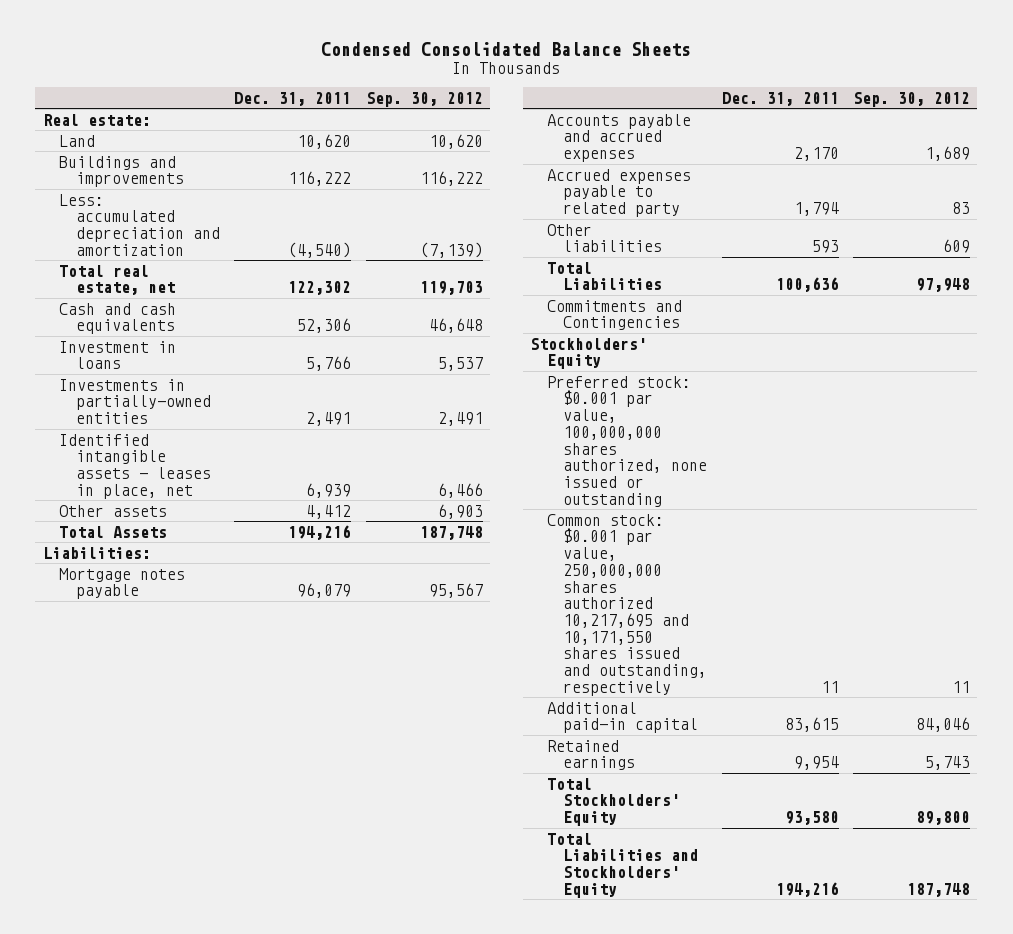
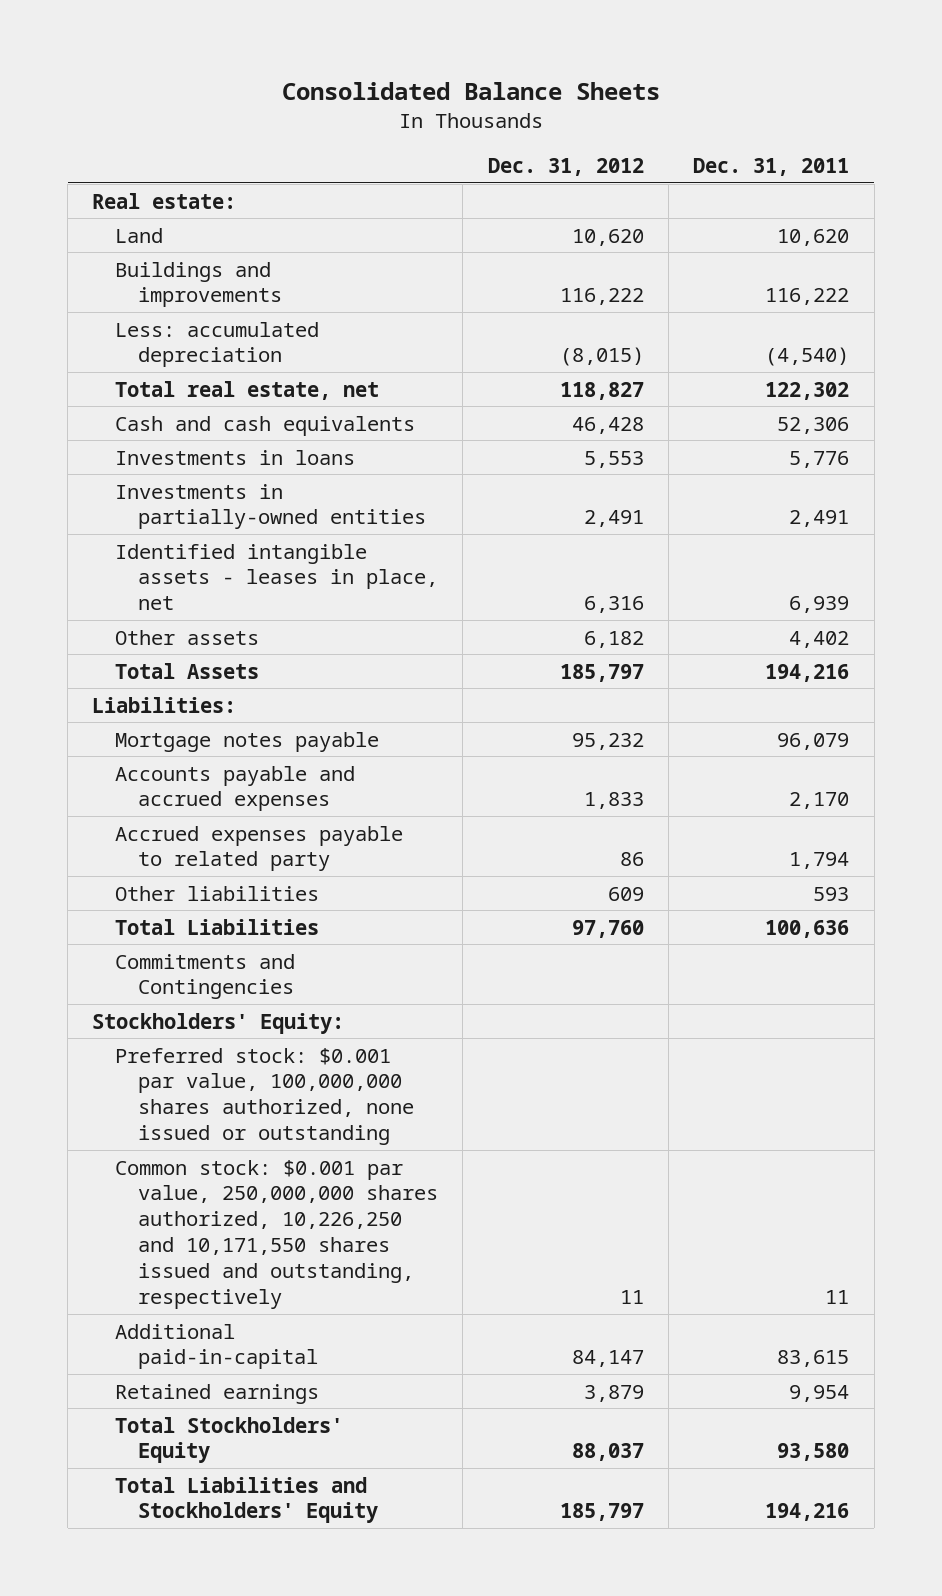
- Condensed Consolidated Balance Sheets
+ Consolidated Balance Sheets
- | Dec. 31, 2011 | Sep. 30, 2012
+ | Dec. 31, 2012 | Dec. 31, 2011
- Less: accumulated depreciation and amortization | (4,540) | (7,139)
+ Less: accumulated depreciation | (8,015) | (4,540)
- Investment in loans | 5,766 | 5,537
+ Investments in loans | 5,553 | 5,776
- Other assets | 4,412 | 6,903
+ Other assets | 6,182 | 4,402
- Stockholders' Equity
+ Stockholders' Equity:
- Common stock: $0.001 par value, 250,000,000 shares authorized 10,217,695 and 10,171,550 shares issued and outstanding, respectively | 11 | 11
- Additional paid-in capital | 83,615 | 84,046
+ Common stock: $0.001 par value, 250,000,000 shares authorized, 10,226,250 and 10,171,550 shares issued and outstanding, respectively | 11 | 11
+ Additional paid-in-capital | 84,147 | 83,615

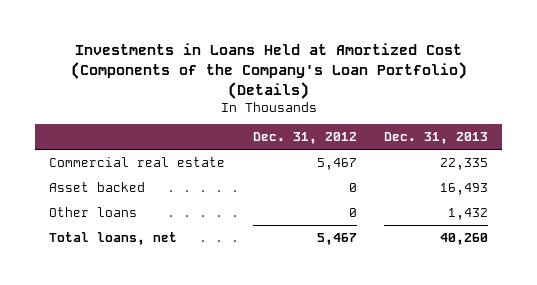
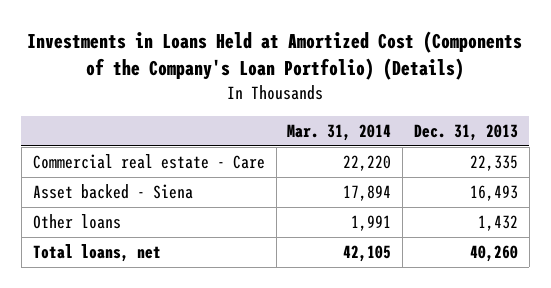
- | Dec. 31, 2012 | Dec. 31, 2013
+ | Mar. 31, 2014 | Dec. 31, 2013
- Commercial real estate | 5,467 | 22,335
- Asset backed | 0 | 16,493
+ Commercial real estate - Care | 22,220 | 22,335
+ Asset backed - Siena | 17,894 | 16,493

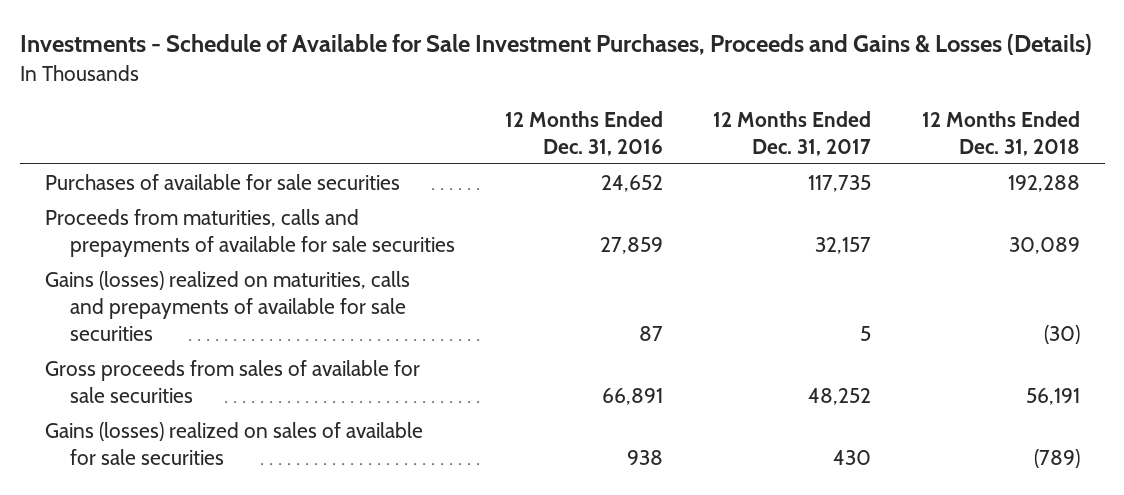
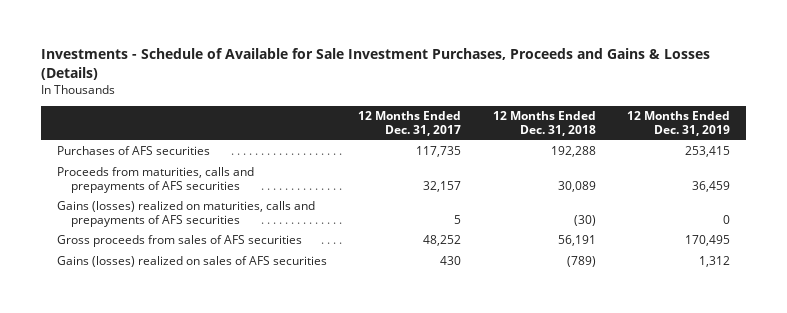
- | 12 Months Ended Dec. 31, 2016 | 12 Months Ended Dec. 31, 2017 | 12 Months Ended Dec. 31, 2018
+ | 12 Months Ended Dec. 31, 2017 | 12 Months Ended Dec. 31, 2018 | 12 Months Ended Dec. 31, 2019
- Purchases of available for sale securities | 24,652 | 117,735 | 192,288
- Proceeds from maturities, calls and prepayments of available for sale securities | 27,859 | 32,157 | 30,089
- Gains (losses) realized on maturities, calls and prepayments of available for sale securities | 87 | 5 | (30)
- Gross proceeds from sales of available for sale securities | 66,891 | 48,252 | 56,191
- Gains (losses) realized on sales of available for sale securities | 938 | 430 | (789)
+ Purchases of AFS securities | 117,735 | 192,288 | 253,415
+ Proceeds from maturities, calls and prepayments of AFS securities | 32,157 | 30,089 | 36,459
+ Gains (losses) realized on maturities, calls and prepayments of AFS securities | 5 | (30) | 0
+ Gross proceeds from sales of AFS securities | 48,252 | 56,191 | 170,495
+ Gains (losses) realized on sales of AFS securities | 430 | (789) | 1,312

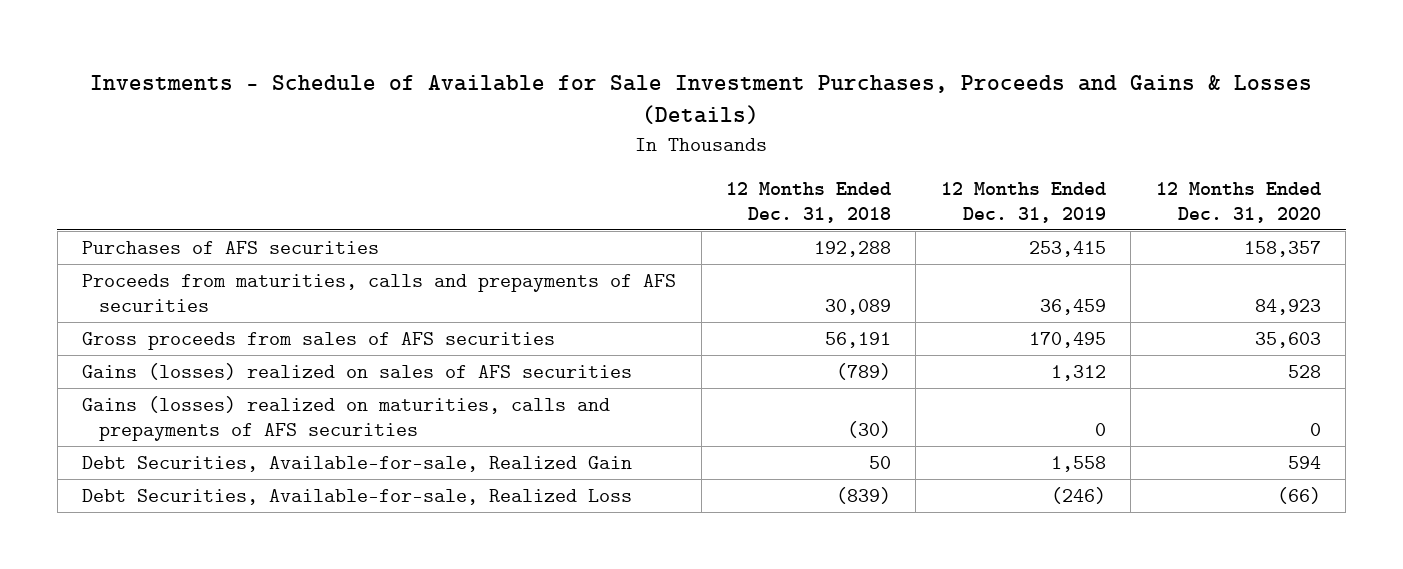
- | 12 Months Ended Dec. 31, 2017 | 12 Months Ended Dec. 31, 2018 | 12 Months Ended Dec. 31, 2019
+ | 12 Months Ended Dec. 31, 2018 | 12 Months Ended Dec. 31, 2019 | 12 Months Ended Dec. 31, 2020
moved down: Gains (losses) realized on maturities, calls and prepayments of AFS securities | (30) | 0 | 0
+ Debt Securities, Available-for-sale, Realized Gain | 50 | 1,558 | 594
+ Debt Securities, Available-for-sale, Realized Loss | (839) | (246) | (66)

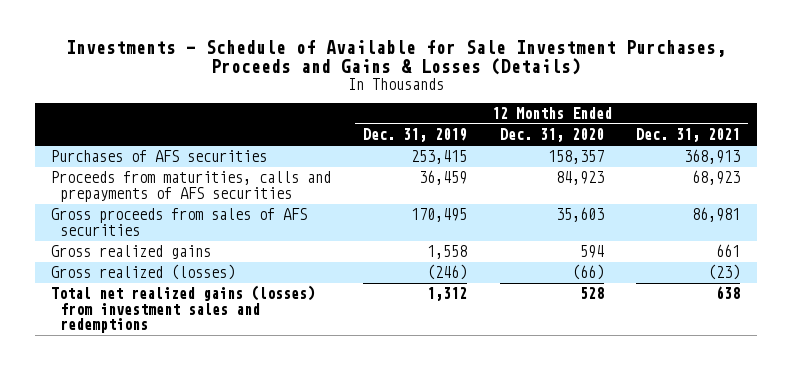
- | 12 Months Ended Dec. 31, 2018 | 12 Months Ended Dec. 31, 2019 | 12 Months Ended Dec. 31, 2020
+ | 12 Months Ended Dec. 31, 2019 | 12 Months Ended Dec. 31, 2020 | 12 Months Ended Dec. 31, 2021
- Gains (losses) realized on sales of AFS securities | (789) | 1,312 | 528
- Gains (losses) realized on maturities, calls and prepayments of AFS securities | (30) | 0 | 0
- Debt Securities, Available-for-sale, Realized Gain | 50 | 1,558 | 594
- Debt Securities, Available-for-sale, Realized Loss | (839) | (246) | (66)
+ Gross realized gains | 1,558 | 594 | 661
+ Gross realized (losses) | (246) | (66) | (23)
+ Total net realized gains (losses) from investment sales and redemptions | 1,312 | 528 | 638

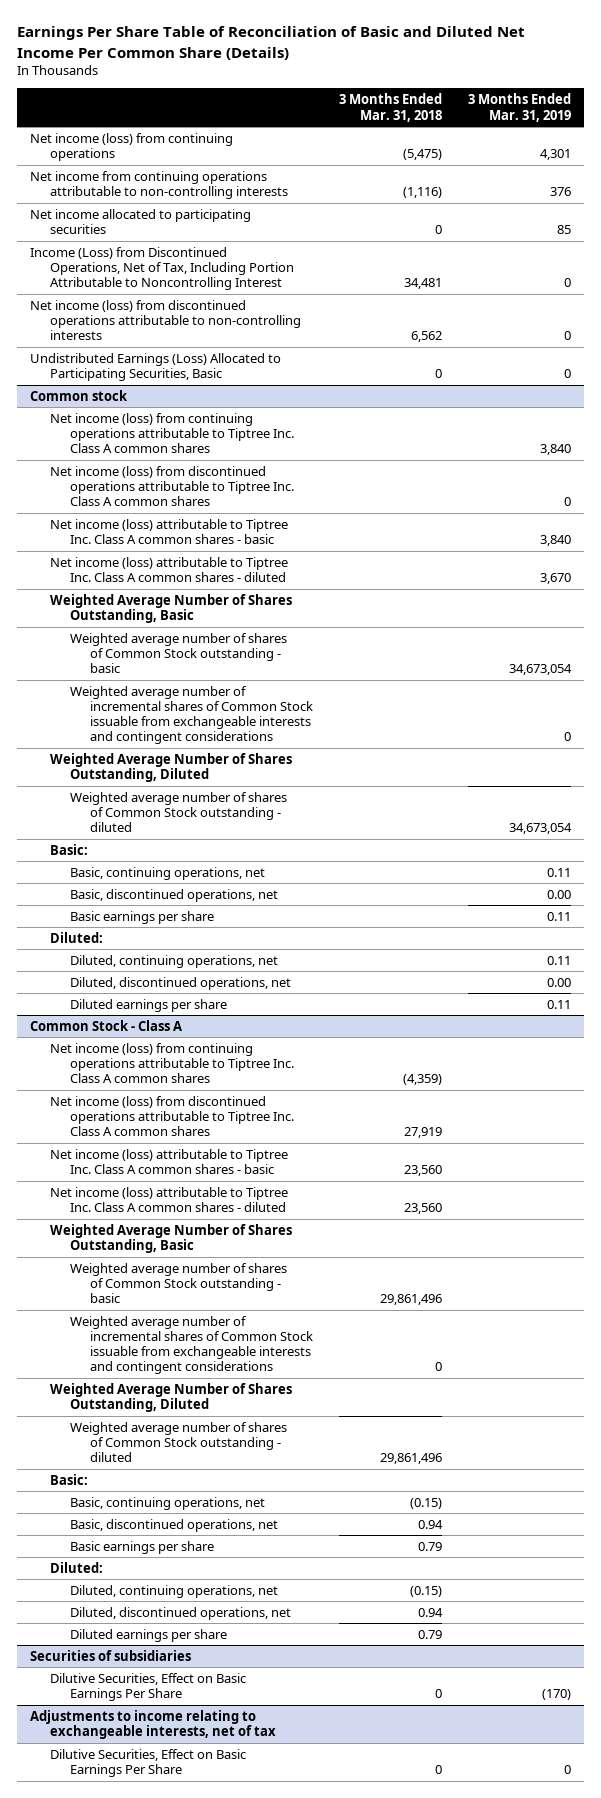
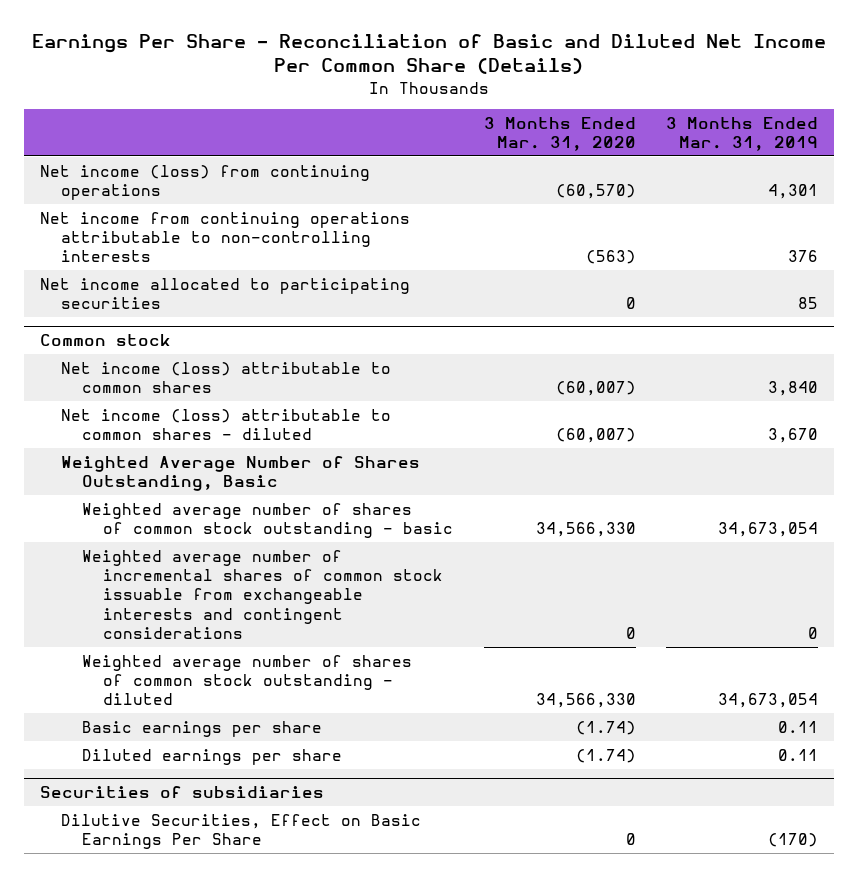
- Earnings Per Share Table of Reconciliation of Basic and Diluted Net Income Per Common Share (Details)
+ Earnings Per Share - Reconciliation of Basic and Diluted Net Income Per Common Share (Details)
- | 3 Months Ended Mar. 31, 2018 | 3 Months Ended Mar. 31, 2019
+ | 3 Months Ended Mar. 31, 2020 | 3 Months Ended Mar. 31, 2019
- Income (Loss) from Discontinued Operations, Net of Tax, Including Portion Attributable to Noncontrolling Interest | 34,481 | 0
- Net income (loss) from discontinued operations attributable to non-controlling interests | 6,562 | 0
- Undistributed Earnings (Loss) Allocated to Participating Securities, Basic | 0 | 0
@ Common stock
- Net income (loss) from continuing operations attributable to Tiptree Inc. Class A common shares | | 3,840
- Net income (loss) from discontinued operations attributable to Tiptree Inc. Class A common shares | | 0
- Net income (loss) attributable to Tiptree Inc. Class A common shares - basic | | 3,840
- Net income (loss) attributable to Tiptree Inc. Class A common shares - diluted | | 3,670
+ Net income (loss) attributable to common shares | (60,007) | 3,840
+ Net income (loss) attributable to common shares - diluted | (60,007) | 3,670
- Weighted average number of shares of Common Stock outstanding - basic | | 34,673,054
- Weighted average number of incremental shares of Common Stock issuable from exchangeable interests and contingent considerations | | 0
- Weighted Average Number of Shares Outstanding, Diluted
- Weighted average number of shares of Common Stock outstanding - diluted | | 34,673,054
- Basic:
- Basic, continuing operations, net | | 0.11
- Basic, discontinued operations, net | | 0.00
+ Weighted average number of shares of common stock outstanding - basic | 34,566,330 | 34,673,054
+ Weighted average number of incremental shares of common stock issuable from exchangeable interests and contingent considerations | 0 | 0
+ Weighted average number of shares of common stock outstanding - diluted | 34,566,330 | 34,673,054
- Diluted:
- Diluted, continuing operations, net | | 0.11
- Diluted, discontinued operations, net | | 0.00
- Common Stock - Class A
- Net income (loss) from continuing operations attributable to Tiptree Inc. Class A common shares | (4,359) |
- Net income (loss) from discontinued operations attributable to Tiptree Inc. Class A common shares | 27,919 |
- Net income (loss) attributable to Tiptree Inc. Class A common shares - basic | 23,560 |
- Net income (loss) attributable to Tiptree Inc. Class A common shares - diluted | 23,560 |
- Weighted Average Number of Shares Outstanding, Basic
- Weighted average number of shares of Common Stock outstanding - basic | 29,861,496 |
- Weighted average number of incremental shares of Common Stock issuable from exchangeable interests and contingent considerations | 0 |
- Weighted Average Number of Shares Outstanding, Diluted
- Weighted average number of shares of Common Stock outstanding - diluted | 29,861,496 |
- Basic:
- Basic, continuing operations, net | (0.15) |
- Basic, discontinued operations, net | 0.94 |
- Basic earnings per share | 0.79 |
- Diluted:
- Diluted, continuing operations, net | (0.15) |
- Diluted, discontinued operations, net | 0.94 |
- Diluted earnings per share | 0.79 |
- Adjustments to income relating to exchangeable interests, net of tax
- Dilutive Securities, Effect on Basic Earnings Per Share | 0 | 0

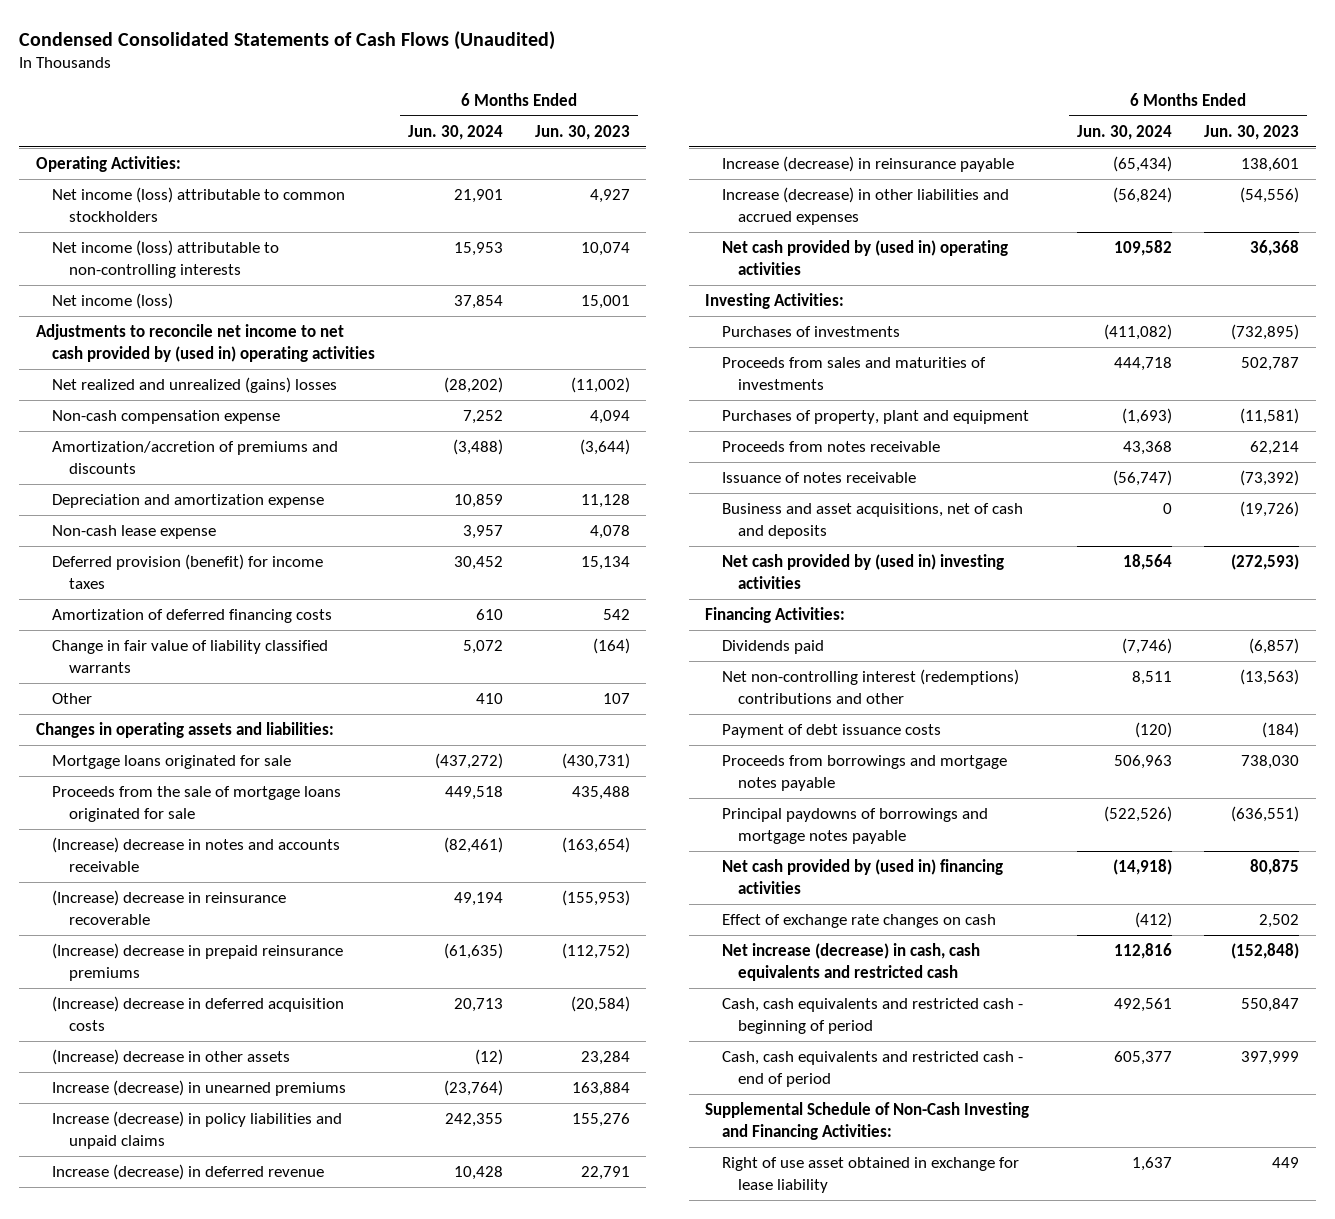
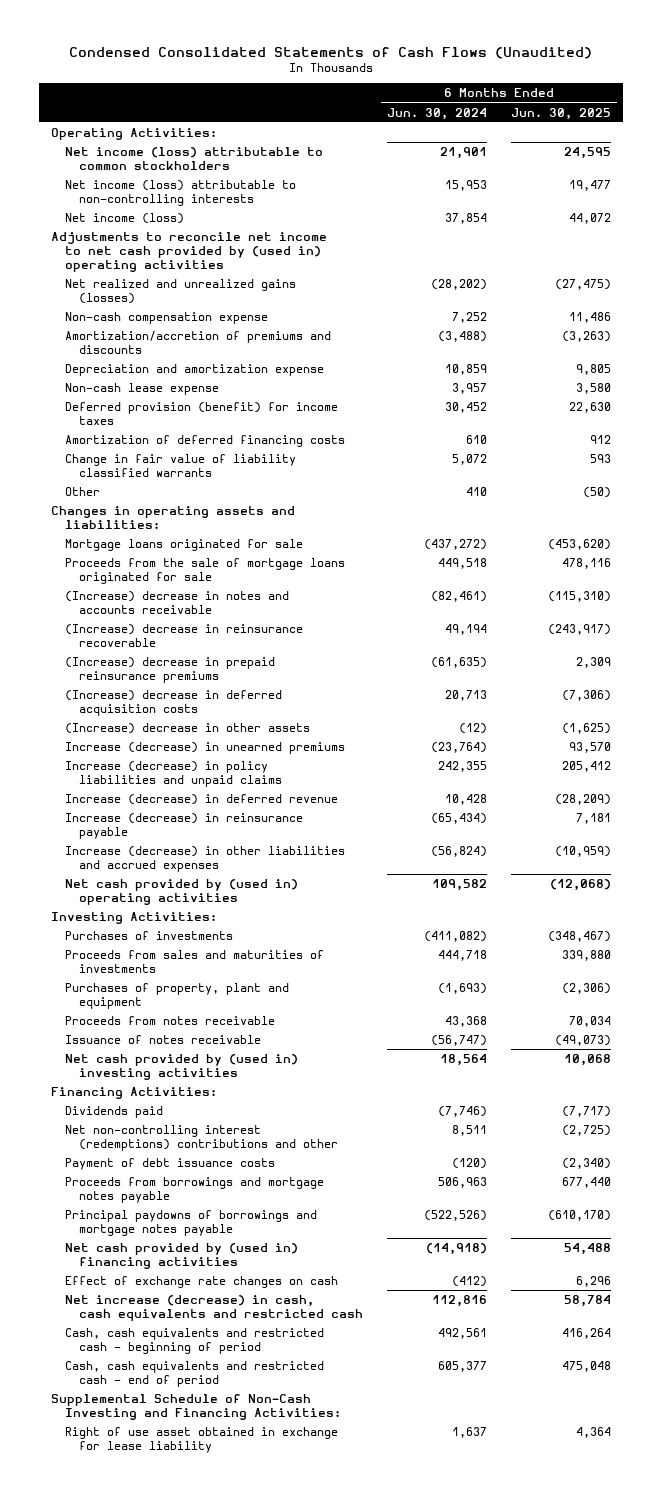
- | 6 Months Ended Jun. 30, 2024 | 6 Months Ended Jun. 30, 2023
+ | 6 Months Ended Jun. 30, 2024 | 6 Months Ended Jun. 30, 2025
- Net realized and unrealized (gains) losses | (28,202) | (11,002)
+ Net realized and unrealized gains (losses) | (28,202) | (27,475)
- Business and asset acquisitions, net of cash and deposits | 0 | (19,726)

